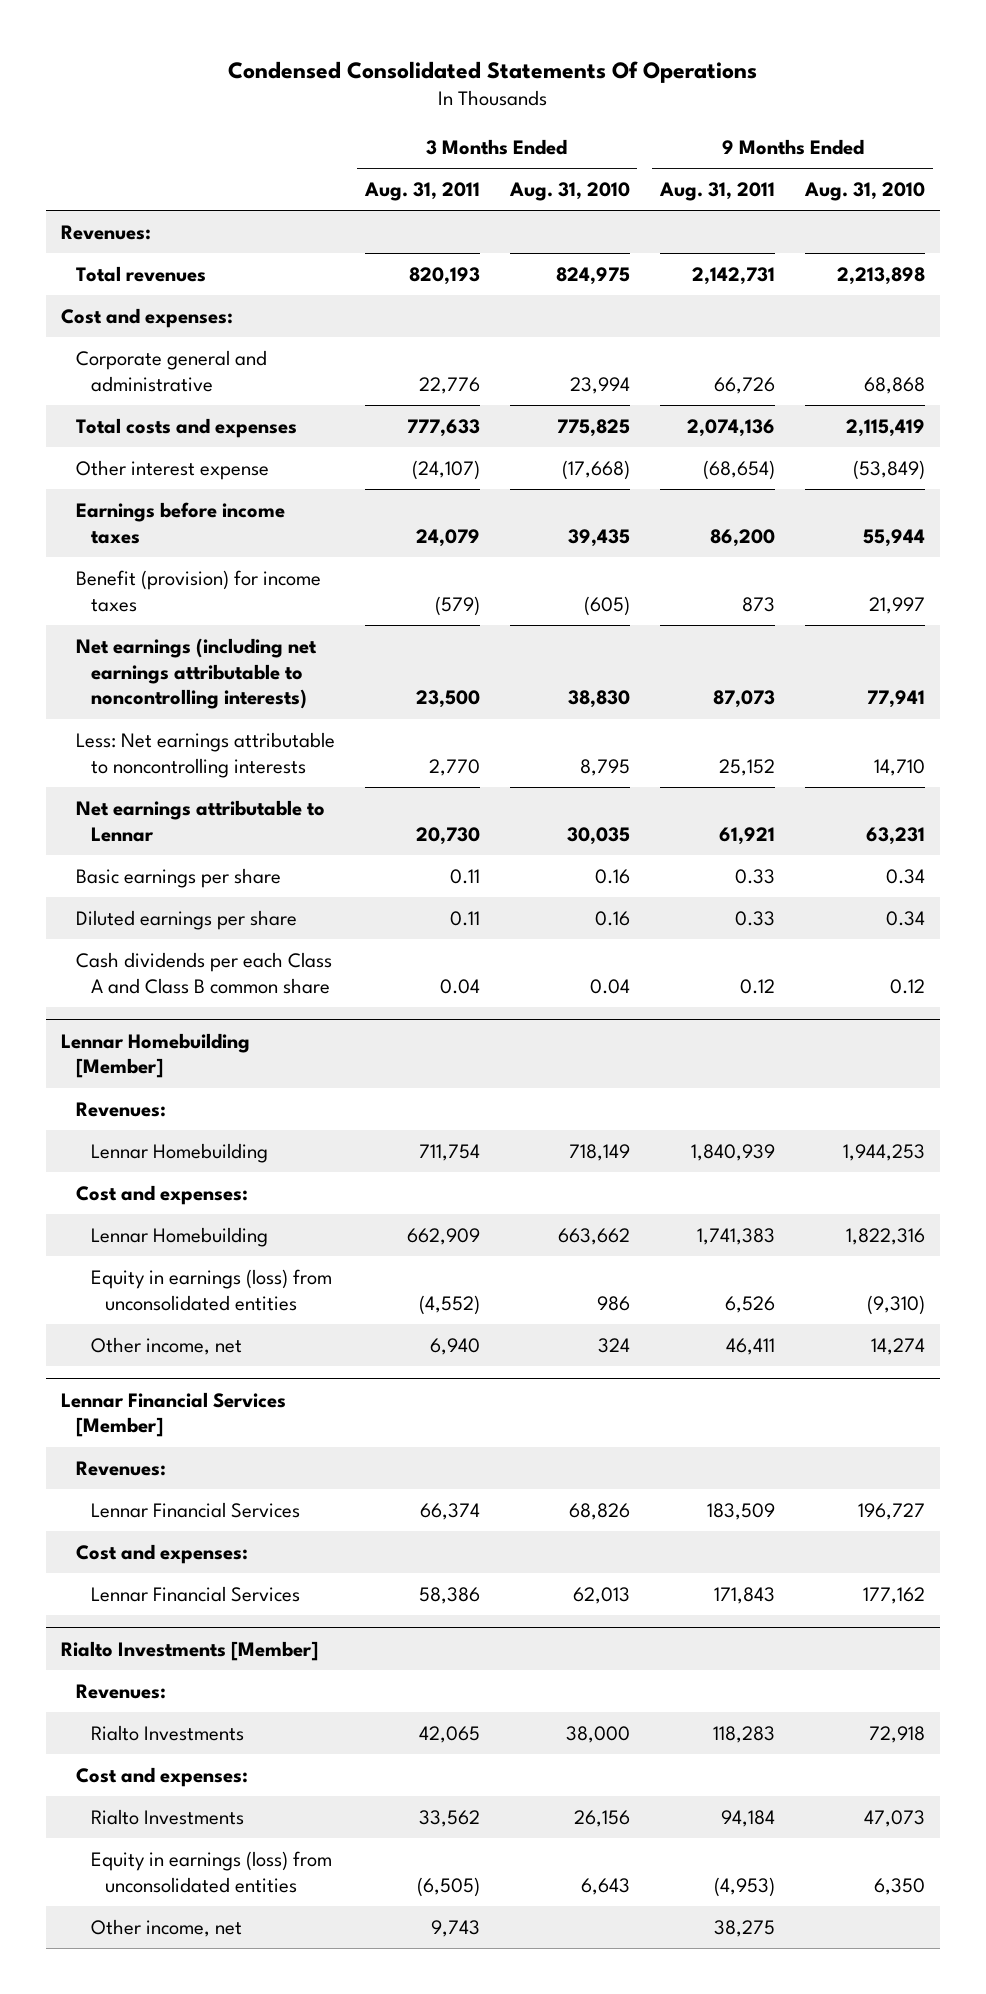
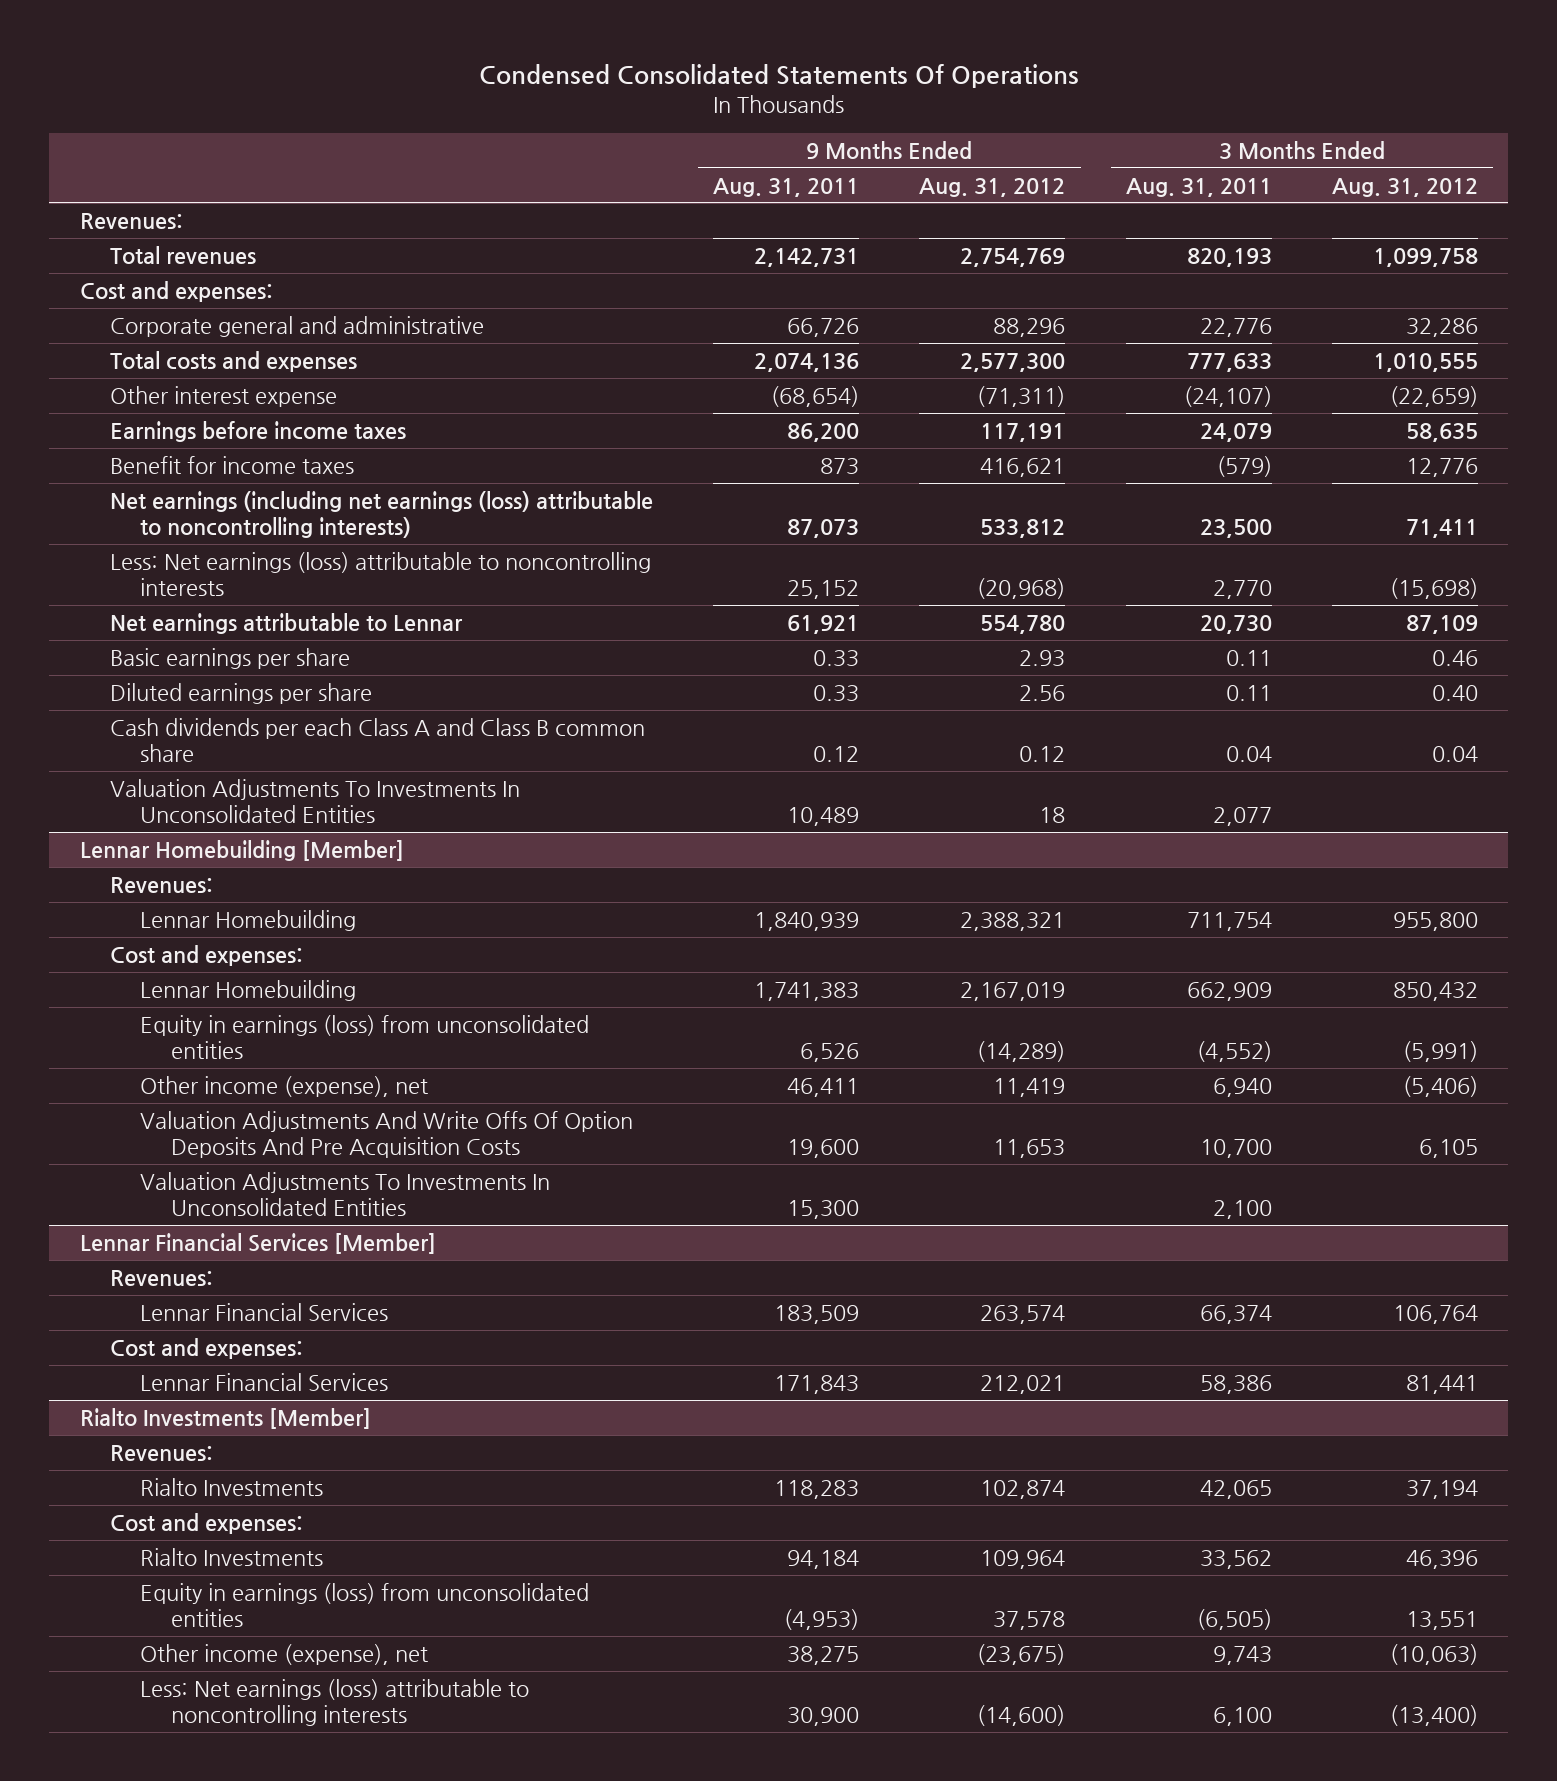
- | 3 Months Ended Aug. 31, 2011 | 3 Months Ended Aug. 31, 2010 | 9 Months Ended Aug. 31, 2011 | 9 Months Ended Aug. 31, 2010
+ | 9 Months Ended Aug. 31, 2011 | 9 Months Ended Aug. 31, 2012 | 3 Months Ended Aug. 31, 2011 | 3 Months Ended Aug. 31, 2012
- Benefit (provision) for income taxes | (579) | (605) | 873 | 21,997
- Net earnings (including net earnings attributable to noncontrolling interests) | 23,500 | 38,830 | 87,073 | 77,941
- Less: Net earnings attributable to noncontrolling interests | 2,770 | 8,795 | 25,152 | 14,710
+ Benefit for income taxes | 873 | 416,621 | (579) | 12,776
+ Net earnings (including net earnings (loss) attributable to noncontrolling interests) | 87,073 | 533,812 | 23,500 | 71,411
+ Less: Net earnings (loss) attributable to noncontrolling interests | 25,152 | (20,968) | 2,770 | (15,698)
+ Valuation Adjustments To Investments In Unconsolidated Entities | 10,489 | 18 | 2,077 |
@ Lennar Homebuilding [Member]
- Other income, net | 6,940 | 324 | 46,411 | 14,274
+ Other income (expense), net | 46,411 | 11,419 | 6,940 | (5,406)
+ Valuation Adjustments And Write Offs Of Option Deposits And Pre Acquisition Costs | 19,600 | 11,653 | 10,700 | 6,105
+ Valuation Adjustments To Investments In Unconsolidated Entities | 15,300 | | 2,100 |
@ Rialto Investments [Member]
- Other income, net | 9,743 | | 38,275 |
+ Other income (expense), net | 38,275 | (23,675) | 9,743 | (10,063)
+ Less: Net earnings (loss) attributable to noncontrolling interests | 30,900 | (14,600) | 6,100 | (13,400)

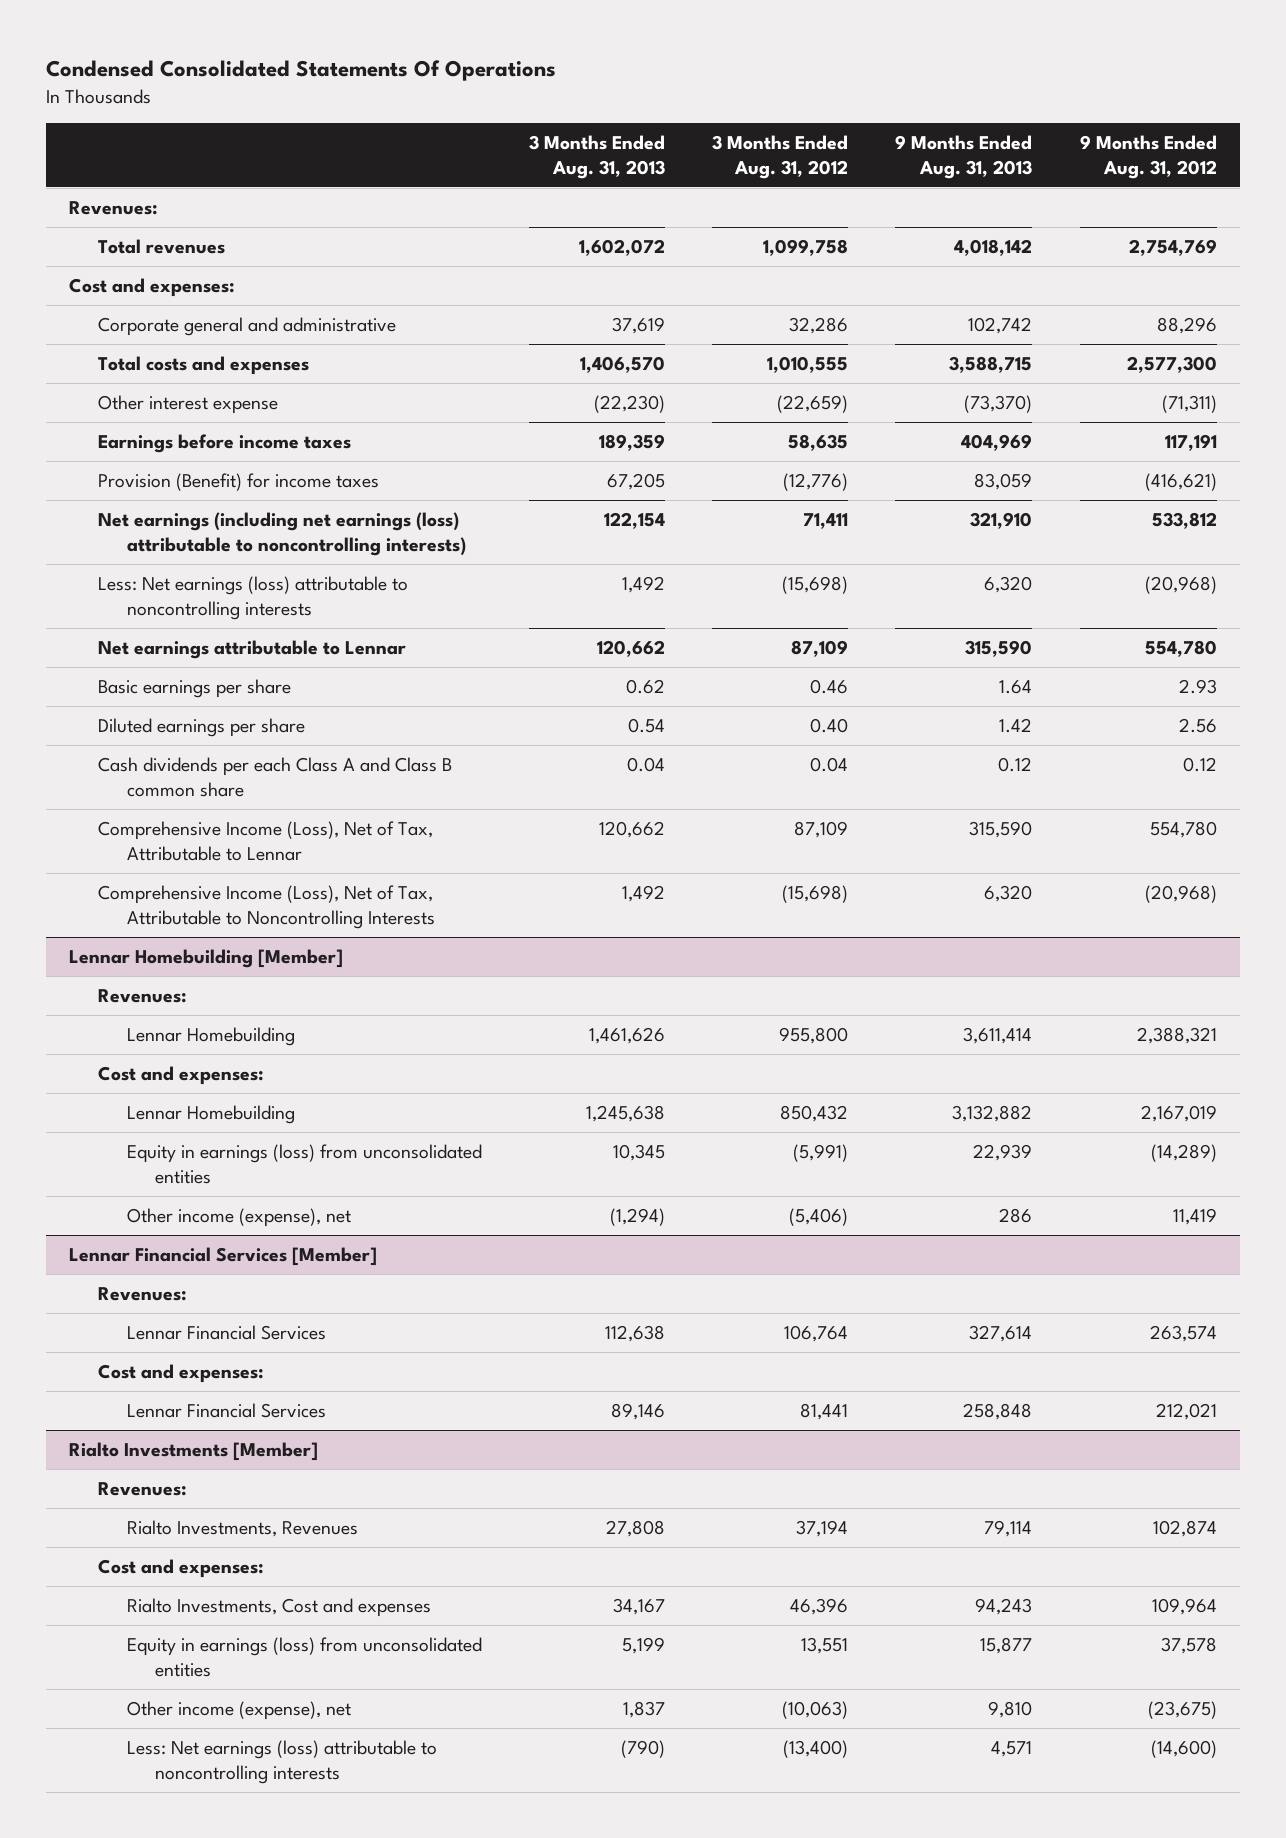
- | 9 Months Ended Aug. 31, 2011 | 9 Months Ended Aug. 31, 2012 | 3 Months Ended Aug. 31, 2011 | 3 Months Ended Aug. 31, 2012
+ | 3 Months Ended Aug. 31, 2013 | 3 Months Ended Aug. 31, 2012 | 9 Months Ended Aug. 31, 2013 | 9 Months Ended Aug. 31, 2012
- Benefit for income taxes | 873 | 416,621 | (579) | 12,776
+ Provision (Benefit) for income taxes | 67,205 | (12,776) | 83,059 | (416,621)
- Valuation Adjustments To Investments In Unconsolidated Entities | 10,489 | 18 | 2,077 |
+ Comprehensive Income (Loss), Net of Tax, Attributable to Lennar | 120,662 | 87,109 | 315,590 | 554,780
+ Comprehensive Income (Loss), Net of Tax, Attributable to Noncontrolling Interests | 1,492 | (15,698) | 6,320 | (20,968)
@ Lennar Homebuilding [Member]
- Valuation Adjustments And Write Offs Of Option Deposits And Pre Acquisition Costs | 19,600 | 11,653 | 10,700 | 6,105
- Valuation Adjustments To Investments In Unconsolidated Entities | 15,300 | | 2,100 |
@ Rialto Investments [Member]
- Rialto Investments | 118,283 | 102,874 | 42,065 | 37,194
+ Rialto Investments, Revenues | 27,808 | 37,194 | 79,114 | 102,874
- Rialto Investments | 94,184 | 109,964 | 33,562 | 46,396
+ Rialto Investments, Cost and expenses | 34,167 | 46,396 | 94,243 | 109,964

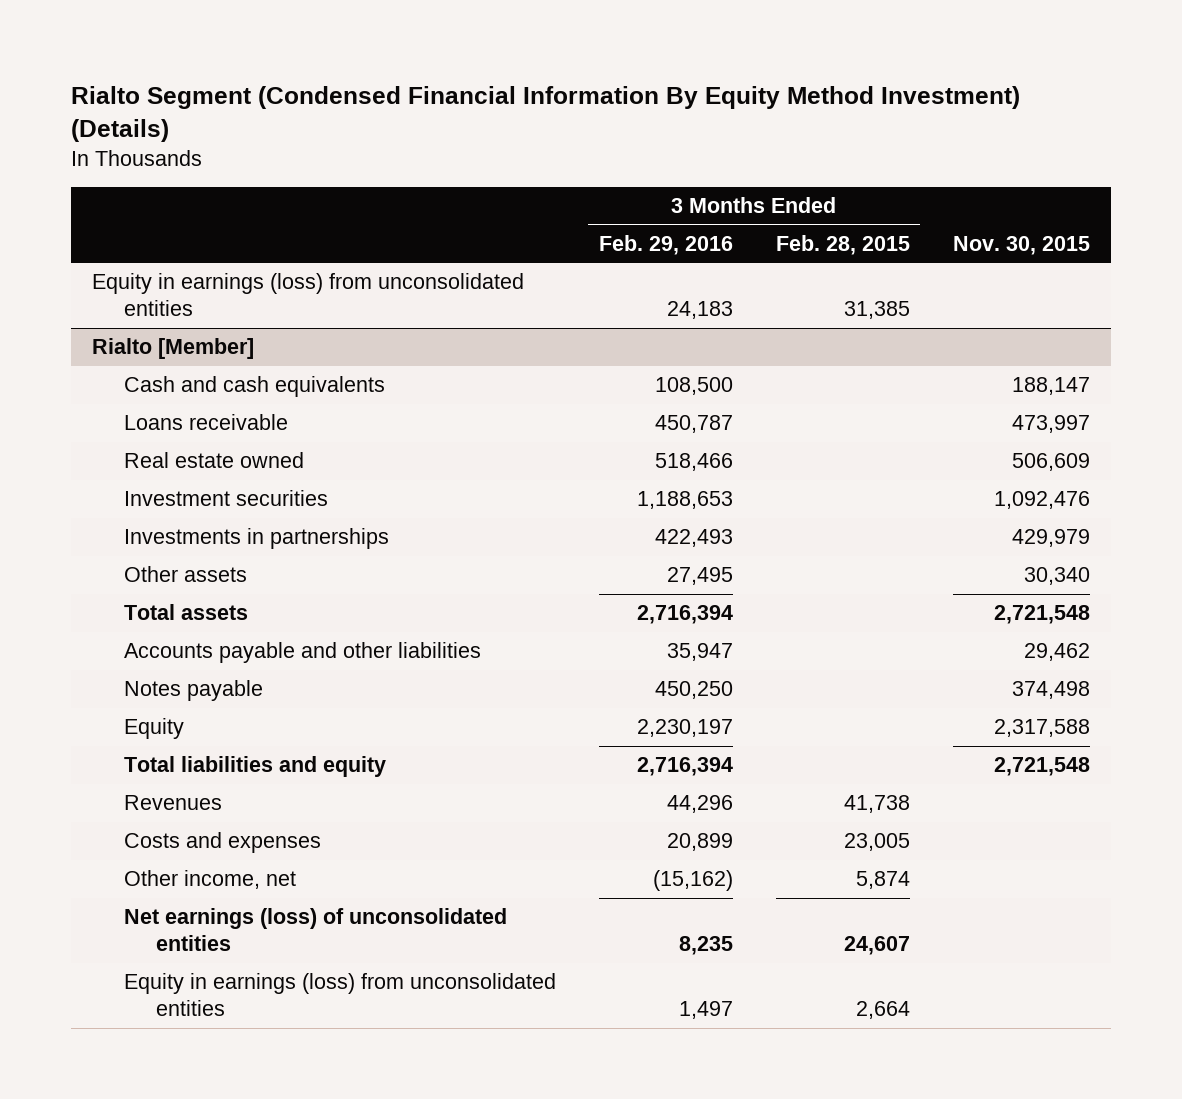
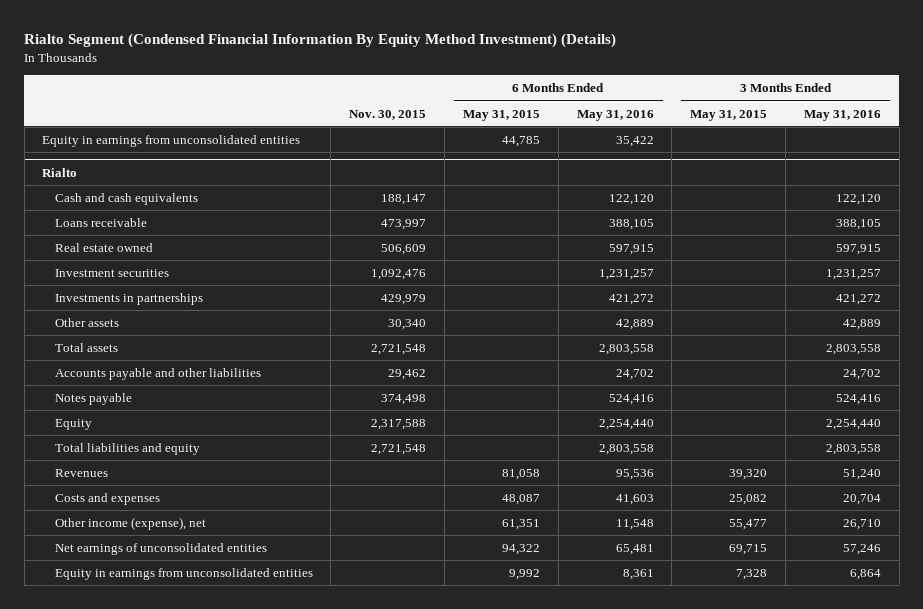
- | 3 Months Ended Feb. 29, 2016 | 3 Months Ended Feb. 28, 2015 | Nov. 30, 2015
+ | Nov. 30, 2015 | 6 Months Ended May 31, 2015 | 6 Months Ended May 31, 2016 | 3 Months Ended May 31, 2015 | 3 Months Ended May 31, 2016
- Equity in earnings (loss) from unconsolidated entities | 24,183 | 31,385 |
- Rialto [Member]
+ Equity in earnings from unconsolidated entities | | 44,785 | 35,422 | |
+ Rialto
- Other income, net | (15,162) | 5,874 |
- Net earnings (loss) of unconsolidated entities | 8,235 | 24,607 |
- Equity in earnings (loss) from unconsolidated entities | 1,497 | 2,664 |
+ Other income (expense), net | | 61,351 | 11,548 | 55,477 | 26,710
+ Net earnings of unconsolidated entities | | 94,322 | 65,481 | 69,715 | 57,246
+ Equity in earnings from unconsolidated entities | | 9,992 | 8,361 | 7,328 | 6,864

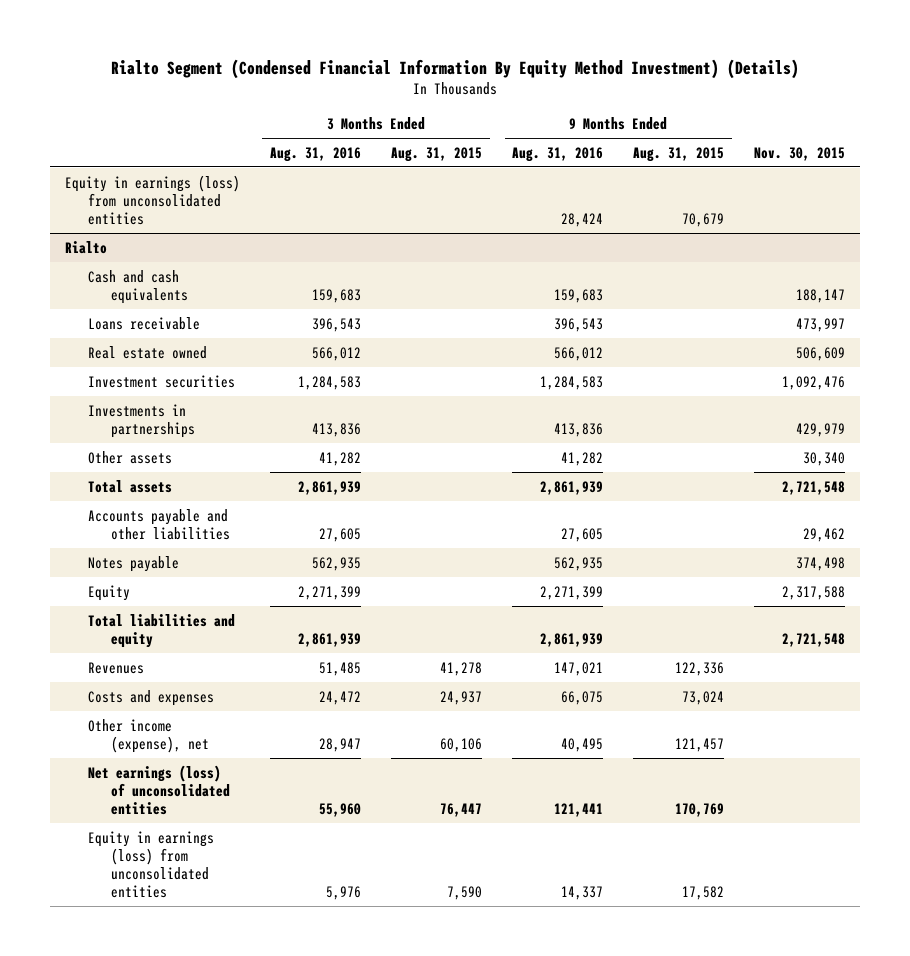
- | Nov. 30, 2015 | 6 Months Ended May 31, 2015 | 6 Months Ended May 31, 2016 | 3 Months Ended May 31, 2015 | 3 Months Ended May 31, 2016
+ | 3 Months Ended Aug. 31, 2016 | 3 Months Ended Aug. 31, 2015 | 9 Months Ended Aug. 31, 2016 | 9 Months Ended Aug. 31, 2015 | Nov. 30, 2015
- Equity in earnings from unconsolidated entities | | 44,785 | 35,422 | |
+ Equity in earnings (loss) from unconsolidated entities | | | 28,424 | 70,679 |
@ Rialto
- Net earnings of unconsolidated entities | | 94,322 | 65,481 | 69,715 | 57,246
- Equity in earnings from unconsolidated entities | | 9,992 | 8,361 | 7,328 | 6,864
+ Net earnings (loss) of unconsolidated entities | 55,960 | 76,447 | 121,441 | 170,769 |
+ Equity in earnings (loss) from unconsolidated entities | 5,976 | 7,590 | 14,337 | 17,582 |

